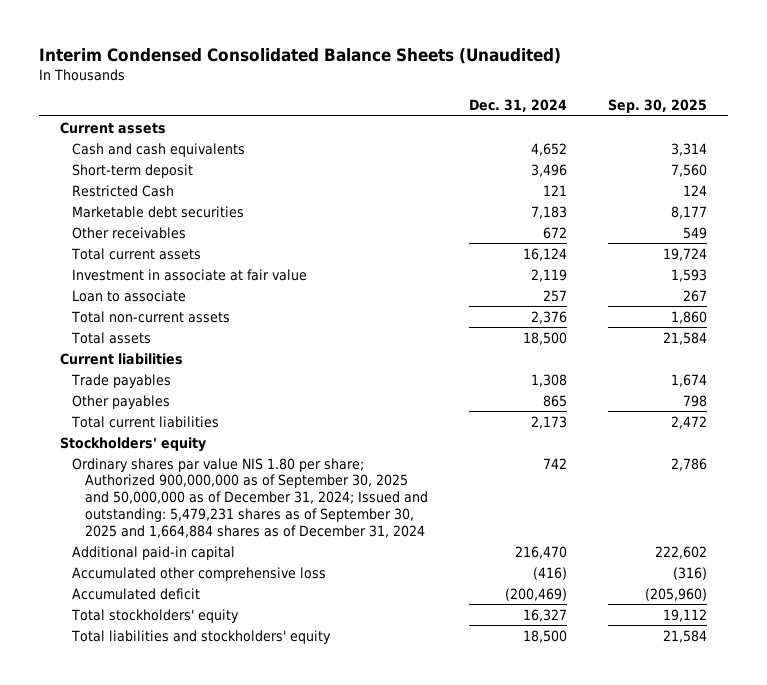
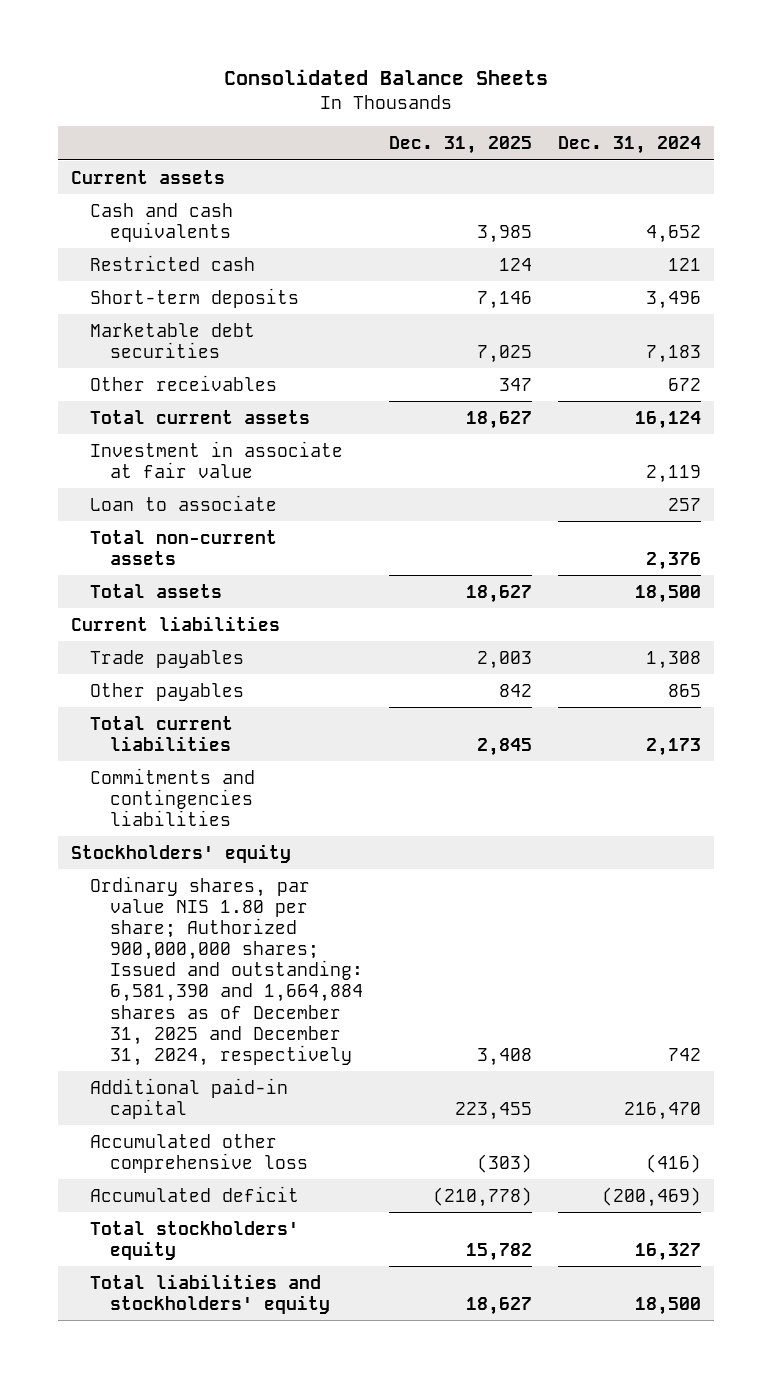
- Interim Condensed Consolidated Balance Sheets (Unaudited)
+ Consolidated Balance Sheets
- | Dec. 31, 2024 | Sep. 30, 2025
+ | Dec. 31, 2025 | Dec. 31, 2024
- Short-term deposit | 3,496 | 7,560
- Restricted Cash | 121 | 124
+ Restricted cash | 124 | 121
+ Short-term deposits | 7,146 | 3,496
+ Commitments and contingencies liabilities
- Ordinary shares par value NIS 1.80 per share; Authorized 900,000,000 as of September 30, 2025 and 50,000,000 as of December 31, 2024; Issued and outstanding: 5,479,231 shares as of September 30, 2025 and 1,664,884 shares as of December 31, 2024 | 742 | 2,786
+ Ordinary shares, par value NIS 1.80 per share; Authorized 900,000,000 shares; Issued and outstanding: 6,581,390 and 1,664,884 shares as of December 31, 2025 and December 31, 2024, respectively | 3,408 | 742

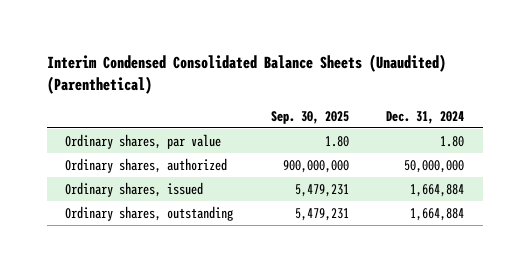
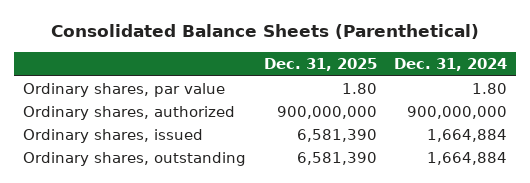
- Interim Condensed Consolidated Balance Sheets (Unaudited) (Parenthetical)
+ Consolidated Balance Sheets (Parenthetical)
- | Sep. 30, 2025 | Dec. 31, 2024
+ | Dec. 31, 2025 | Dec. 31, 2024
- Ordinary shares, authorized | 900,000,000 | 50,000,000
+ Ordinary shares, authorized | 900,000,000 | 900,000,000

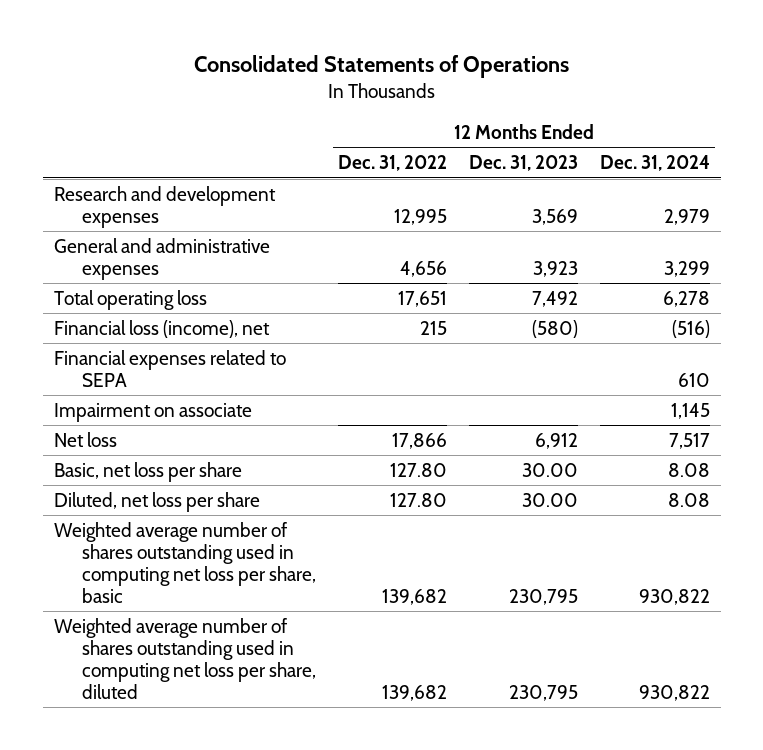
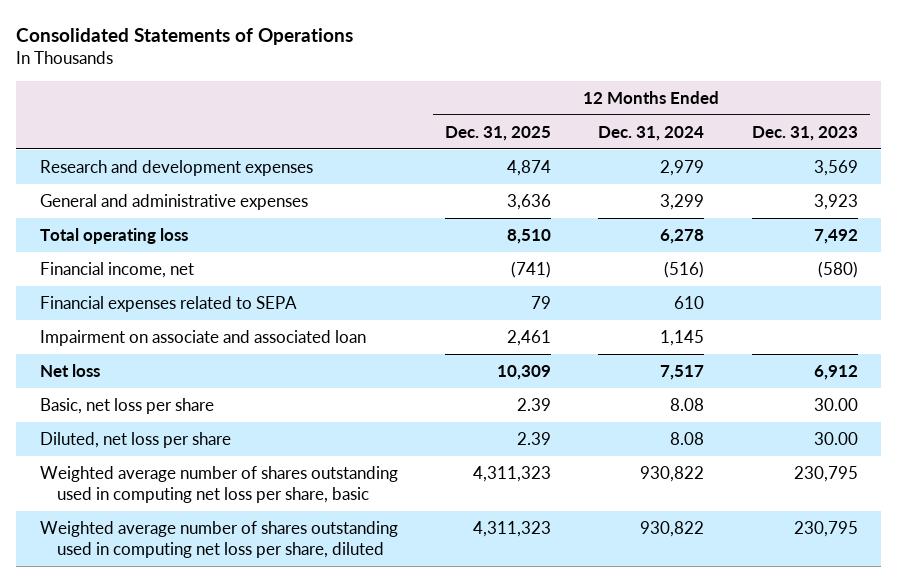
- | 12 Months Ended Dec. 31, 2022 | 12 Months Ended Dec. 31, 2023 | 12 Months Ended Dec. 31, 2024
+ | 12 Months Ended Dec. 31, 2025 | 12 Months Ended Dec. 31, 2024 | 12 Months Ended Dec. 31, 2023
- Financial loss (income), net | 215 | (580) | (516)
+ Financial income, net | (741) | (516) | (580)
- Impairment on associate | | | 1,145
+ Impairment on associate and associated loan | 2,461 | 1,145 |

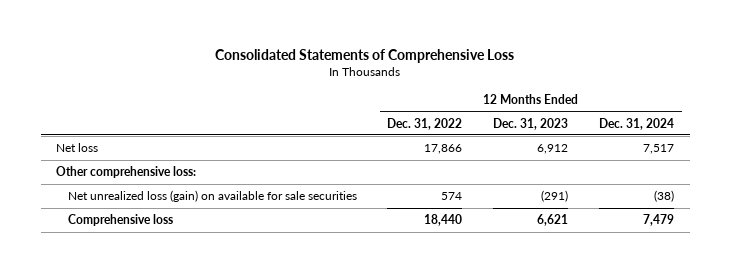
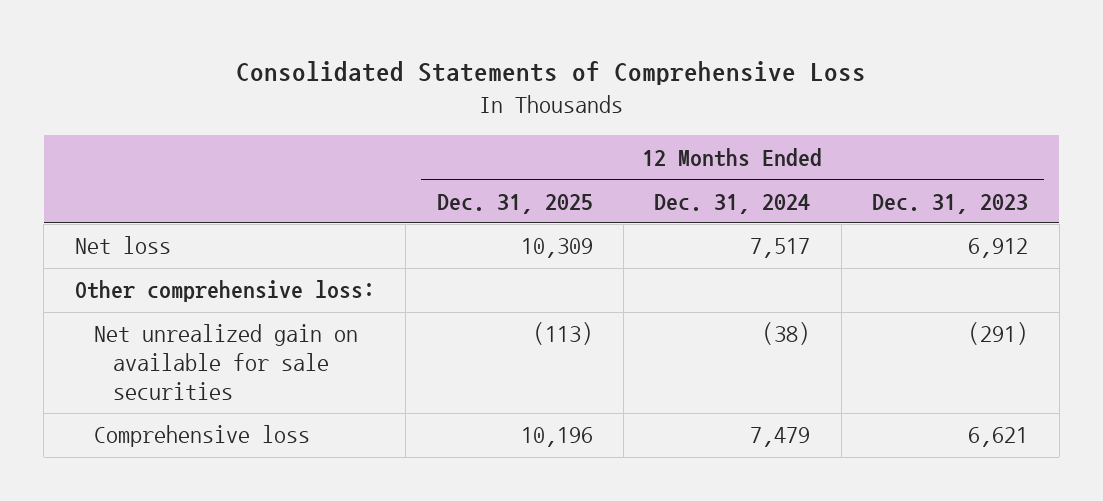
- | 12 Months Ended Dec. 31, 2022 | 12 Months Ended Dec. 31, 2023 | 12 Months Ended Dec. 31, 2024
+ | 12 Months Ended Dec. 31, 2025 | 12 Months Ended Dec. 31, 2024 | 12 Months Ended Dec. 31, 2023
- Net unrealized loss (gain) on available for sale securities | 574 | (291) | (38)
+ Net unrealized gain on available for sale securities | (113) | (38) | (291)

